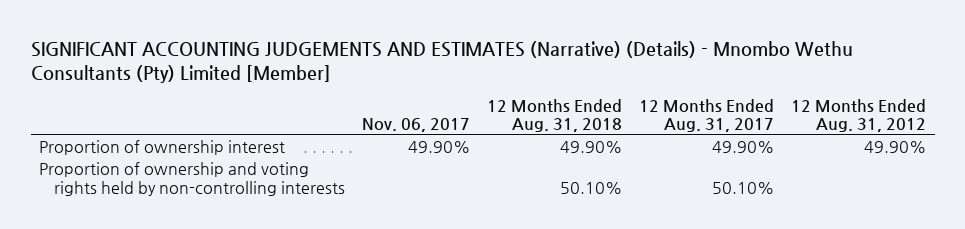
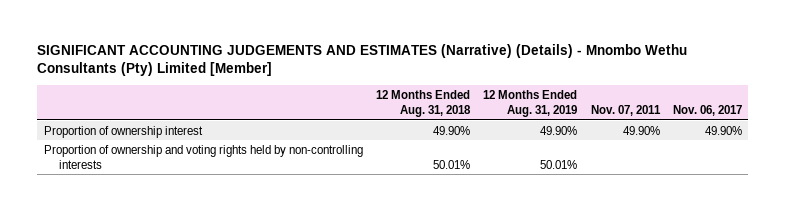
- | Nov. 06, 2017 | 12 Months Ended Aug. 31, 2018 | 12 Months Ended Aug. 31, 2017 | 12 Months Ended Aug. 31, 2012
+ | 12 Months Ended Aug. 31, 2018 | 12 Months Ended Aug. 31, 2019 | Nov. 07, 2011 | Nov. 06, 2017
- Proportion of ownership and voting rights held by non-controlling interests | | 50.10% | 50.10% |
+ Proportion of ownership and voting rights held by non-controlling interests | 50.01% | 50.01% | |

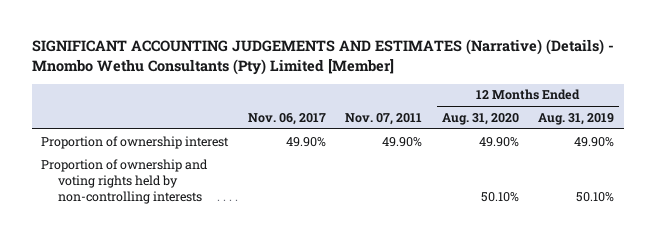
- | 12 Months Ended Aug. 31, 2018 | 12 Months Ended Aug. 31, 2019 | Nov. 07, 2011 | Nov. 06, 2017
+ | Nov. 06, 2017 | Nov. 07, 2011 | 12 Months Ended Aug. 31, 2020 | 12 Months Ended Aug. 31, 2019
- Proportion of ownership and voting rights held by non-controlling interests | 50.01% | 50.01% | |
+ Proportion of ownership and voting rights held by non-controlling interests | | | 50.10% | 50.10%

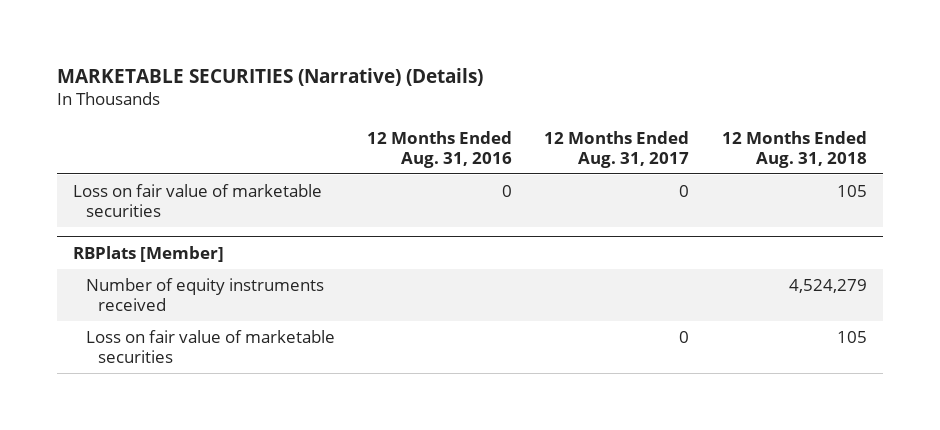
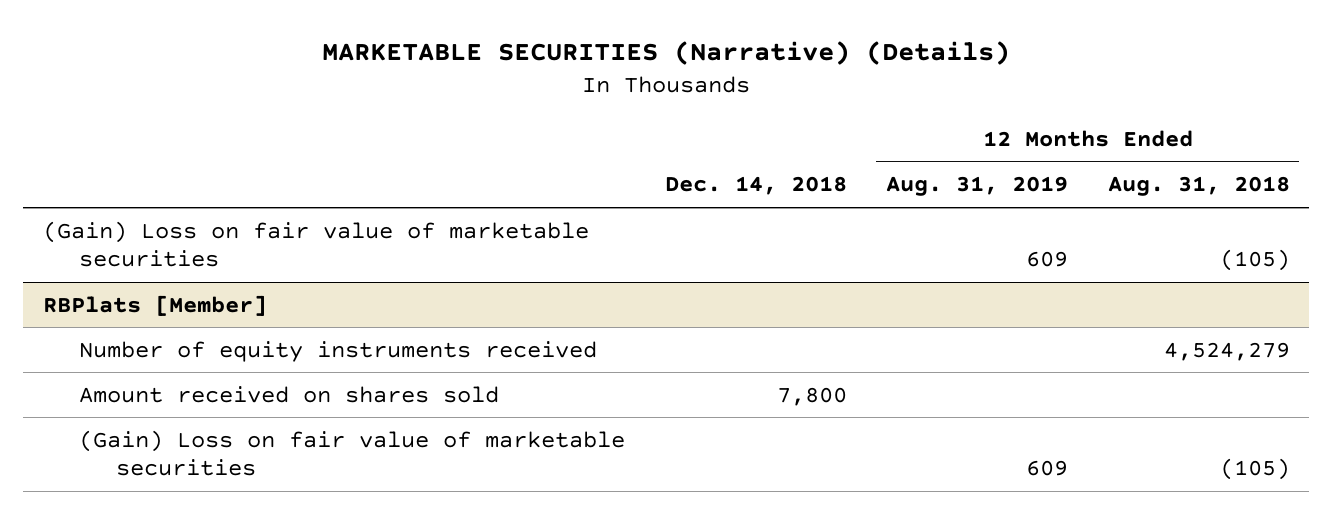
- | 12 Months Ended Aug. 31, 2016 | 12 Months Ended Aug. 31, 2017 | 12 Months Ended Aug. 31, 2018
+ | Dec. 14, 2018 | 12 Months Ended Aug. 31, 2019 | 12 Months Ended Aug. 31, 2018
- Loss on fair value of marketable securities | 0 | 0 | 105
+ (Gain) Loss on fair value of marketable securities | | 609 | (105)
@ RBPlats [Member]
- Loss on fair value of marketable securities | | 0 | 105
+ Amount received on shares sold | 7,800 | |
+ (Gain) Loss on fair value of marketable securities | | 609 | (105)

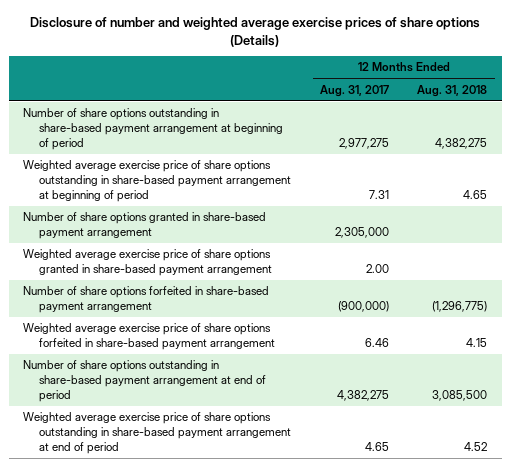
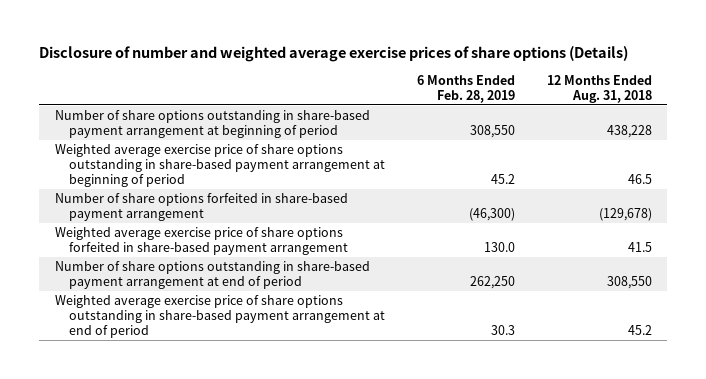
- | 12 Months Ended Aug. 31, 2017 | 12 Months Ended Aug. 31, 2018
+ | 6 Months Ended Feb. 28, 2019 | 12 Months Ended Aug. 31, 2018
- Number of share options outstanding in share-based payment arrangement at beginning of period | 2,977,275 | 4,382,275
- Weighted average exercise price of share options outstanding in share-based payment arrangement at beginning of period | 7.31 | 4.65
- Number of share options granted in share-based payment arrangement | 2,305,000 |
- Weighted average exercise price of share options granted in share-based payment arrangement | 2.00 |
- Number of share options forfeited in share-based payment arrangement | (900,000) | (1,296,775)
- Weighted average exercise price of share options forfeited in share-based payment arrangement | 6.46 | 4.15
- Number of share options outstanding in share-based payment arrangement at end of period | 4,382,275 | 3,085,500
- Weighted average exercise price of share options outstanding in share-based payment arrangement at end of period | 4.65 | 4.52
+ Number of share options outstanding in share-based payment arrangement at beginning of period | 308,550 | 438,228
+ Weighted average exercise price of share options outstanding in share-based payment arrangement at beginning of period | 45.2 | 46.5
+ Number of share options forfeited in share-based payment arrangement | (46,300) | (129,678)
+ Weighted average exercise price of share options forfeited in share-based payment arrangement | 130.0 | 41.5
+ Number of share options outstanding in share-based payment arrangement at end of period | 262,250 | 308,550
+ Weighted average exercise price of share options outstanding in share-based payment arrangement at end of period | 30.3 | 45.2

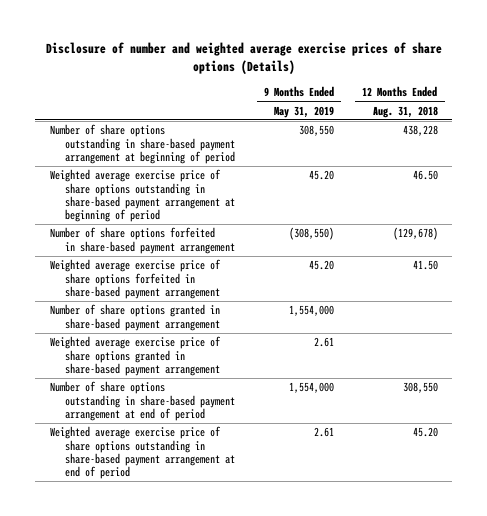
- | 6 Months Ended Feb. 28, 2019 | 12 Months Ended Aug. 31, 2018
+ | 9 Months Ended May 31, 2019 | 12 Months Ended Aug. 31, 2018
- Weighted average exercise price of share options outstanding in share-based payment arrangement at beginning of period | 45.2 | 46.5
+ Weighted average exercise price of share options outstanding in share-based payment arrangement at beginning of period | 45.20 | 46.50
- Weighted average exercise price of share options forfeited in share-based payment arrangement | 130.0 | 41.5
+ Weighted average exercise price of share options forfeited in share-based payment arrangement | 45.20 | 41.50
+ Number of share options granted in share-based payment arrangement | 1,554,000 |
+ Weighted average exercise price of share options granted in share-based payment arrangement | 2.61 |
- Weighted average exercise price of share options outstanding in share-based payment arrangement at end of period | 30.3 | 45.2
+ Weighted average exercise price of share options outstanding in share-based payment arrangement at end of period | 2.61 | 45.20

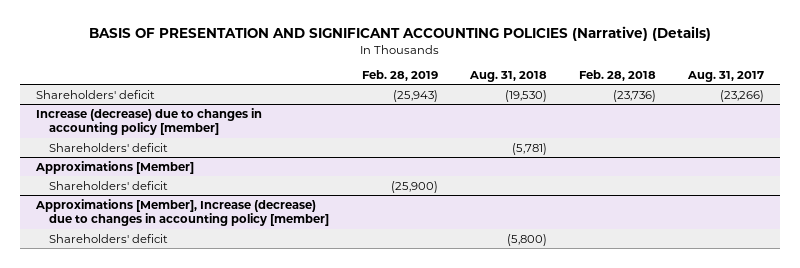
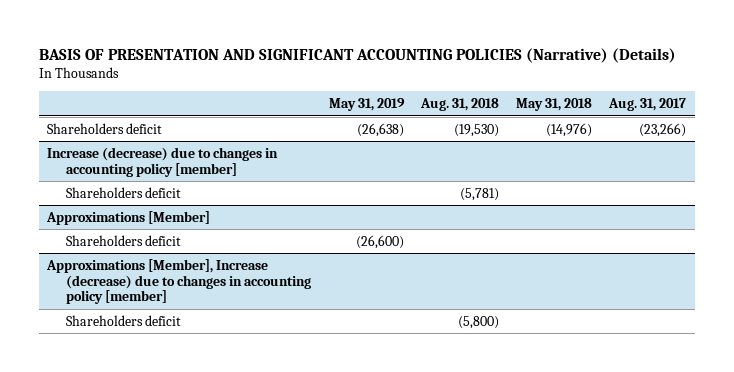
- | Feb. 28, 2019 | Aug. 31, 2018 | Feb. 28, 2018 | Aug. 31, 2017
+ | May 31, 2019 | Aug. 31, 2018 | May 31, 2018 | Aug. 31, 2017
- Shareholders' deficit | (25,943) | (19,530) | (23,736) | (23,266)
+ Shareholders deficit | (26,638) | (19,530) | (14,976) | (23,266)
@ Increase (decrease) due to changes in accounting policy [member]
- Shareholders' deficit | | (5,781) | |
+ Shareholders deficit | | (5,781) | |
@ Approximations [Member]
- Shareholders' deficit | (25,900) | | |
+ Shareholders deficit | (26,600) | | |
@ Approximations [Member], Increase (decrease) due to changes in accounting policy [member]
- Shareholders' deficit | | (5,800) | |
+ Shareholders deficit | | (5,800) | |

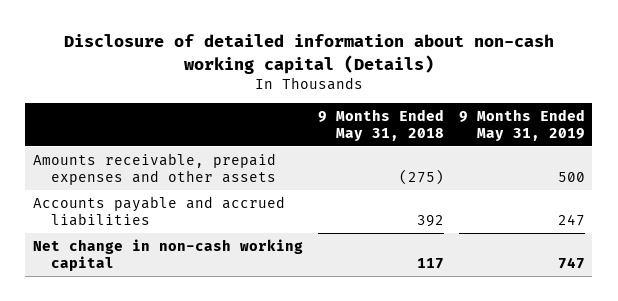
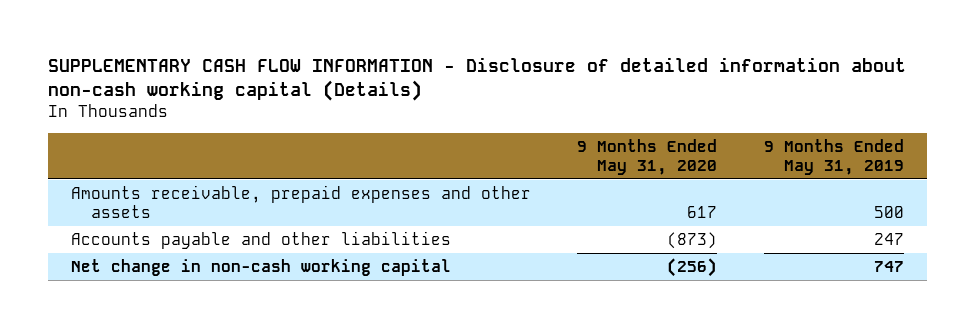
- Disclosure of detailed information about non-cash working capital (Details)
+ SUPPLEMENTARY CASH FLOW INFORMATION - Disclosure of detailed information about non-cash working capital (Details)
- | 9 Months Ended May 31, 2018 | 9 Months Ended May 31, 2019
+ | 9 Months Ended May 31, 2020 | 9 Months Ended May 31, 2019
- Accounts payable and accrued liabilities | 392 | 247
+ Accounts payable and other liabilities | (873) | 247

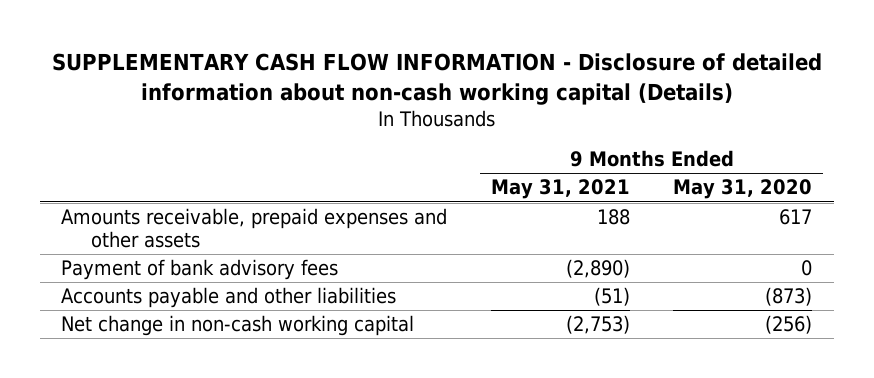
- | 9 Months Ended May 31, 2020 | 9 Months Ended May 31, 2019
+ | 9 Months Ended May 31, 2021 | 9 Months Ended May 31, 2020
+ Payment of bank advisory fees | (2,890) | 0

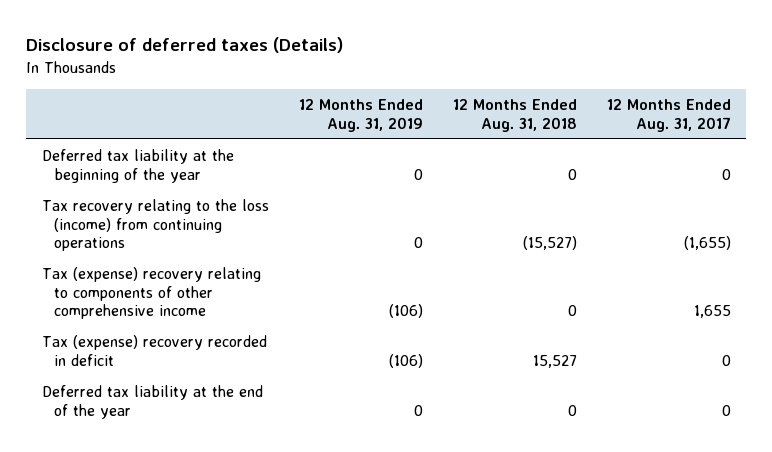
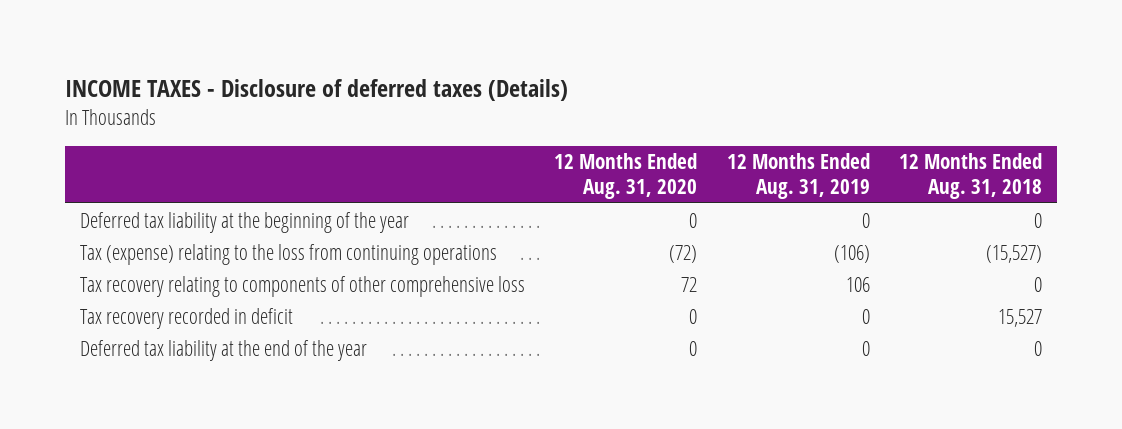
- Disclosure of deferred taxes (Details)
+ INCOME TAXES - Disclosure of deferred taxes (Details)
- | 12 Months Ended Aug. 31, 2019 | 12 Months Ended Aug. 31, 2018 | 12 Months Ended Aug. 31, 2017
+ | 12 Months Ended Aug. 31, 2020 | 12 Months Ended Aug. 31, 2019 | 12 Months Ended Aug. 31, 2018
- Tax recovery relating to the loss (income) from continuing operations | 0 | (15,527) | (1,655)
- Tax (expense) recovery relating to components of other comprehensive income | (106) | 0 | 1,655
- Tax (expense) recovery recorded in deficit | (106) | 15,527 | 0
+ Tax (expense) relating to the loss from continuing operations | (72) | (106) | (15,527)
+ Tax recovery relating to components of other comprehensive loss | 72 | 106 | 0
+ Tax recovery recorded in deficit | 0 | 0 | 15,527

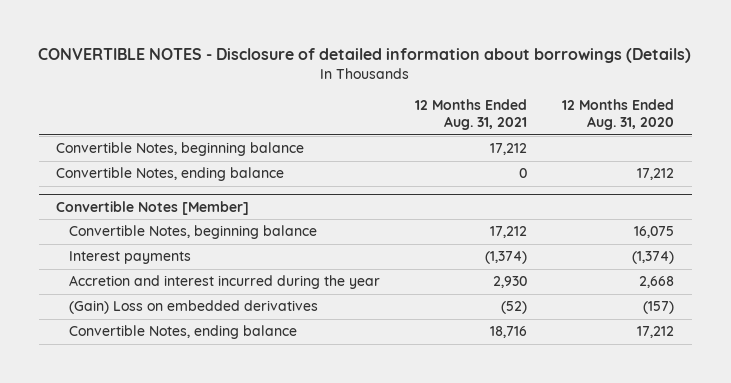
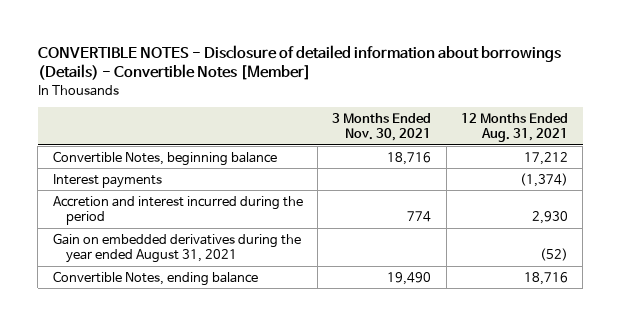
- CONVERTIBLE NOTES - Disclosure of detailed information about borrowings (Details)
+ CONVERTIBLE NOTES - Disclosure of detailed information about borrowings (Details) - Convertible Notes [Member]
- | 12 Months Ended Aug. 31, 2021 | 12 Months Ended Aug. 31, 2020
+ | 3 Months Ended Nov. 30, 2021 | 12 Months Ended Aug. 31, 2021
- Convertible Notes, ending balance | 0 | 17,212
- Convertible Notes [Member]
- Convertible Notes, beginning balance | 17,212 | 16,075
- Accretion and interest incurred during the year | 2,930 | 2,668
- (Gain) Loss on embedded derivatives | (52) | (157)
+ Accretion and interest incurred during the period | 774 | 2,930
+ Gain on embedded derivatives during the year ended August 31, 2021 | | (52)

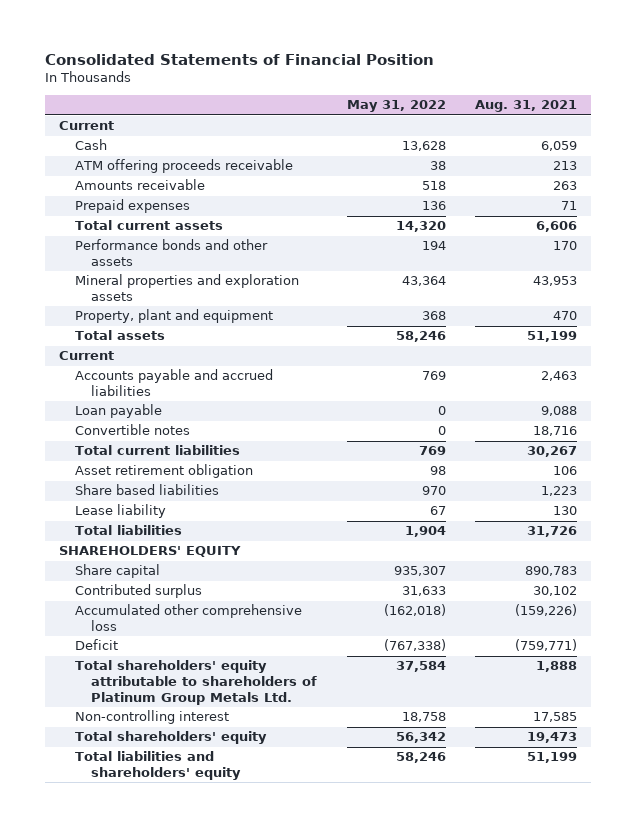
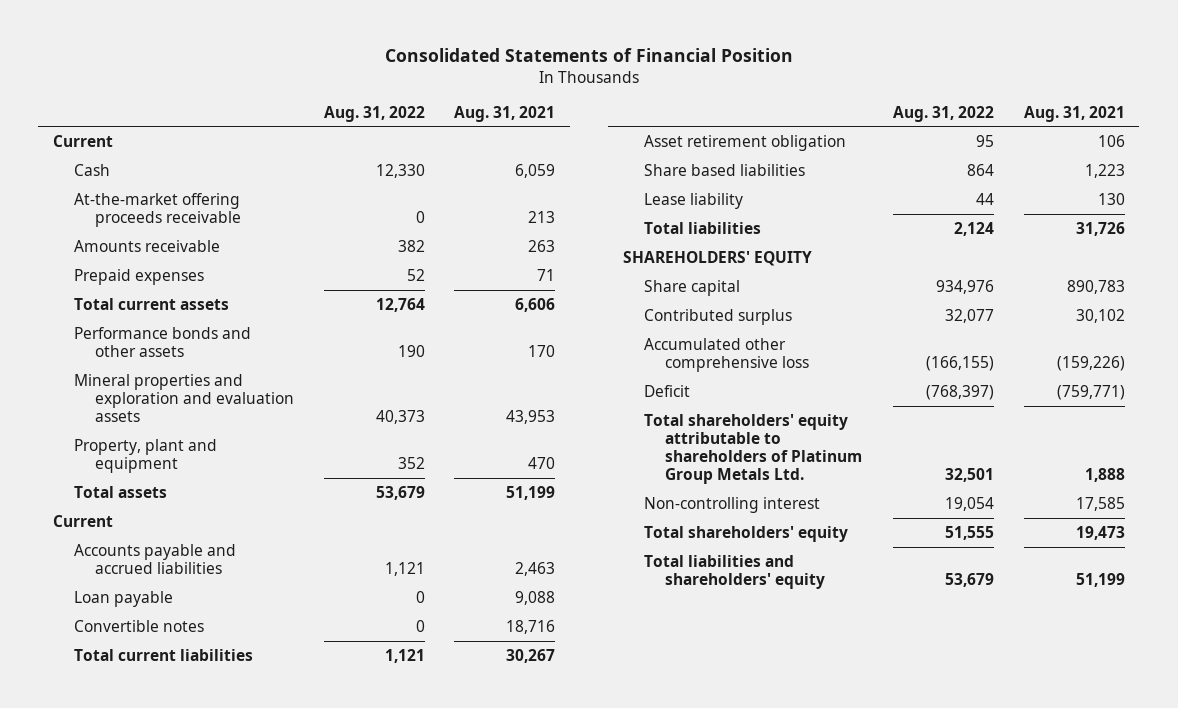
- | May 31, 2022 | Aug. 31, 2021
+ | Aug. 31, 2022 | Aug. 31, 2021
- ATM offering proceeds receivable | 38 | 213
+ At-the-market offering proceeds receivable | 0 | 213
- Mineral properties and exploration assets | 43,364 | 43,953
+ Mineral properties and exploration and evaluation assets | 40,373 | 43,953

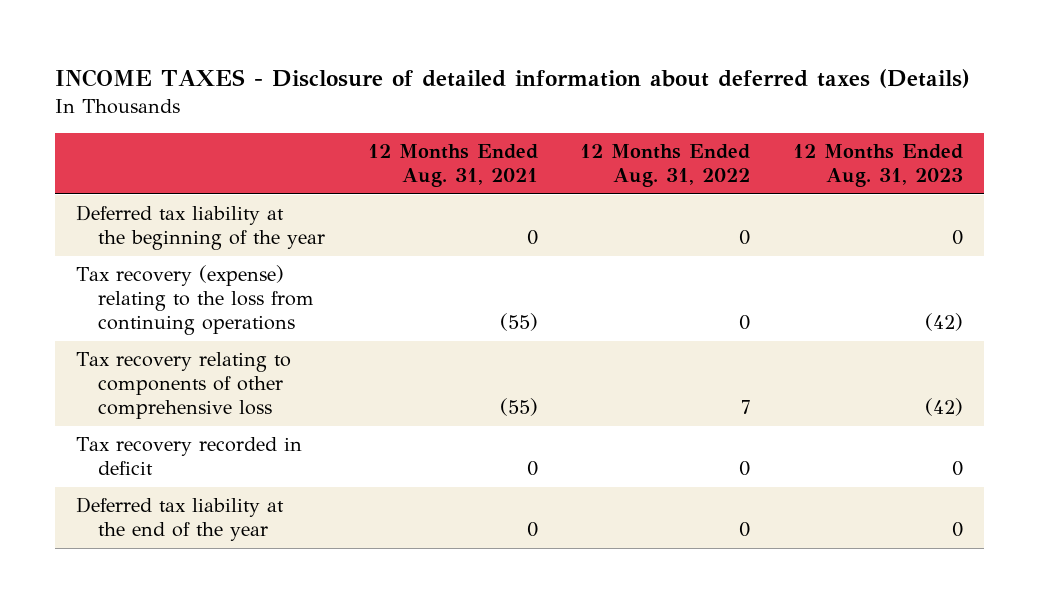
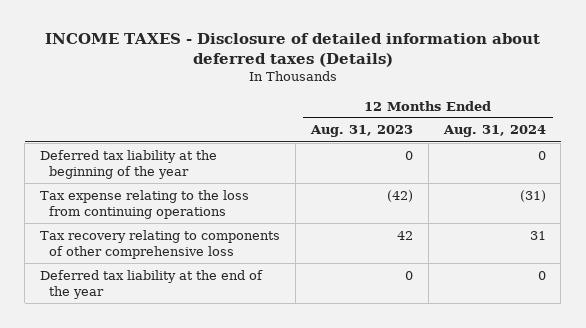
- | 12 Months Ended Aug. 31, 2021 | 12 Months Ended Aug. 31, 2022 | 12 Months Ended Aug. 31, 2023
+ | 12 Months Ended Aug. 31, 2023 | 12 Months Ended Aug. 31, 2024
- Tax recovery (expense) relating to the loss from continuing operations | (55) | 0 | (42)
- Tax recovery relating to components of other comprehensive loss | (55) | 7 | (42)
- Tax recovery recorded in deficit | 0 | 0 | 0
+ Tax expense relating to the loss from continuing operations | (42) | (31)
+ Tax recovery relating to components of other comprehensive loss | 42 | 31

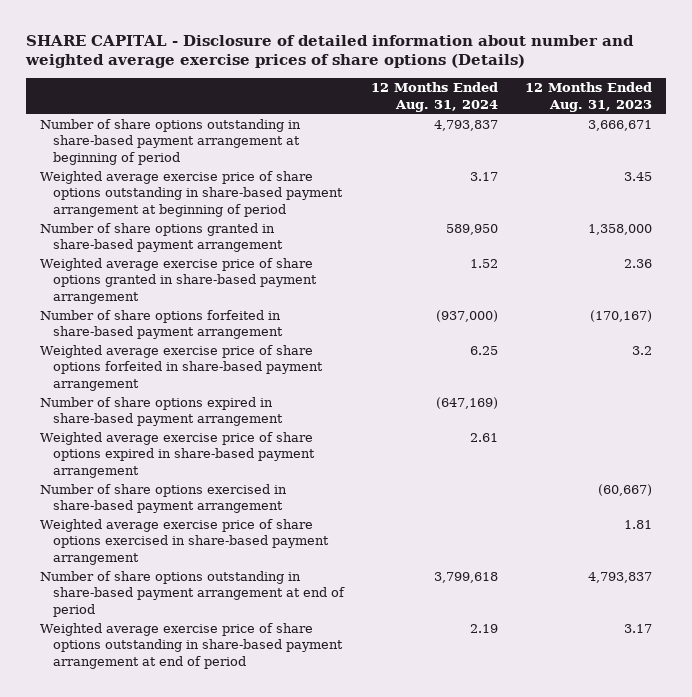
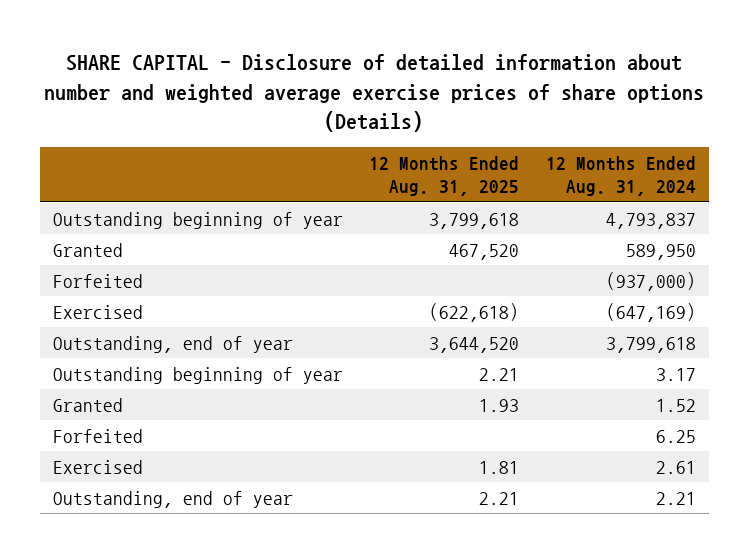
- | 12 Months Ended Aug. 31, 2024 | 12 Months Ended Aug. 31, 2023
+ | 12 Months Ended Aug. 31, 2025 | 12 Months Ended Aug. 31, 2024
- Number of share options outstanding in share-based payment arrangement at beginning of period | 4,793,837 | 3,666,671
- Weighted average exercise price of share options outstanding in share-based payment arrangement at beginning of period | 3.17 | 3.45
- Number of share options granted in share-based payment arrangement | 589,950 | 1,358,000
- Weighted average exercise price of share options granted in share-based payment arrangement | 1.52 | 2.36
- Number of share options forfeited in share-based payment arrangement | (937,000) | (170,167)
- Weighted average exercise price of share options forfeited in share-based payment arrangement | 6.25 | 3.2
- Number of share options expired in share-based payment arrangement | (647,169) |
- Weighted average exercise price of share options expired in share-based payment arrangement | 2.61 |
- Number of share options exercised in share-based payment arrangement | | (60,667)
- Weighted average exercise price of share options exercised in share-based payment arrangement | | 1.81
- Number of share options outstanding in share-based payment arrangement at end of period | 3,799,618 | 4,793,837
- Weighted average exercise price of share options outstanding in share-based payment arrangement at end of period | 2.19 | 3.17
+ Outstanding beginning of year | 3,799,618 | 4,793,837
+ Granted | 467,520 | 589,950
+ Forfeited | | (937,000)
+ Exercised | (622,618) | (647,169)
+ Outstanding, end of year | 3,644,520 | 3,799,618
+ Outstanding beginning of year | 2.21 | 3.17
+ Granted | 1.93 | 1.52
+ Forfeited | | 6.25
+ Exercised | 1.81 | 2.61
+ Outstanding, end of year | 2.21 | 2.21

